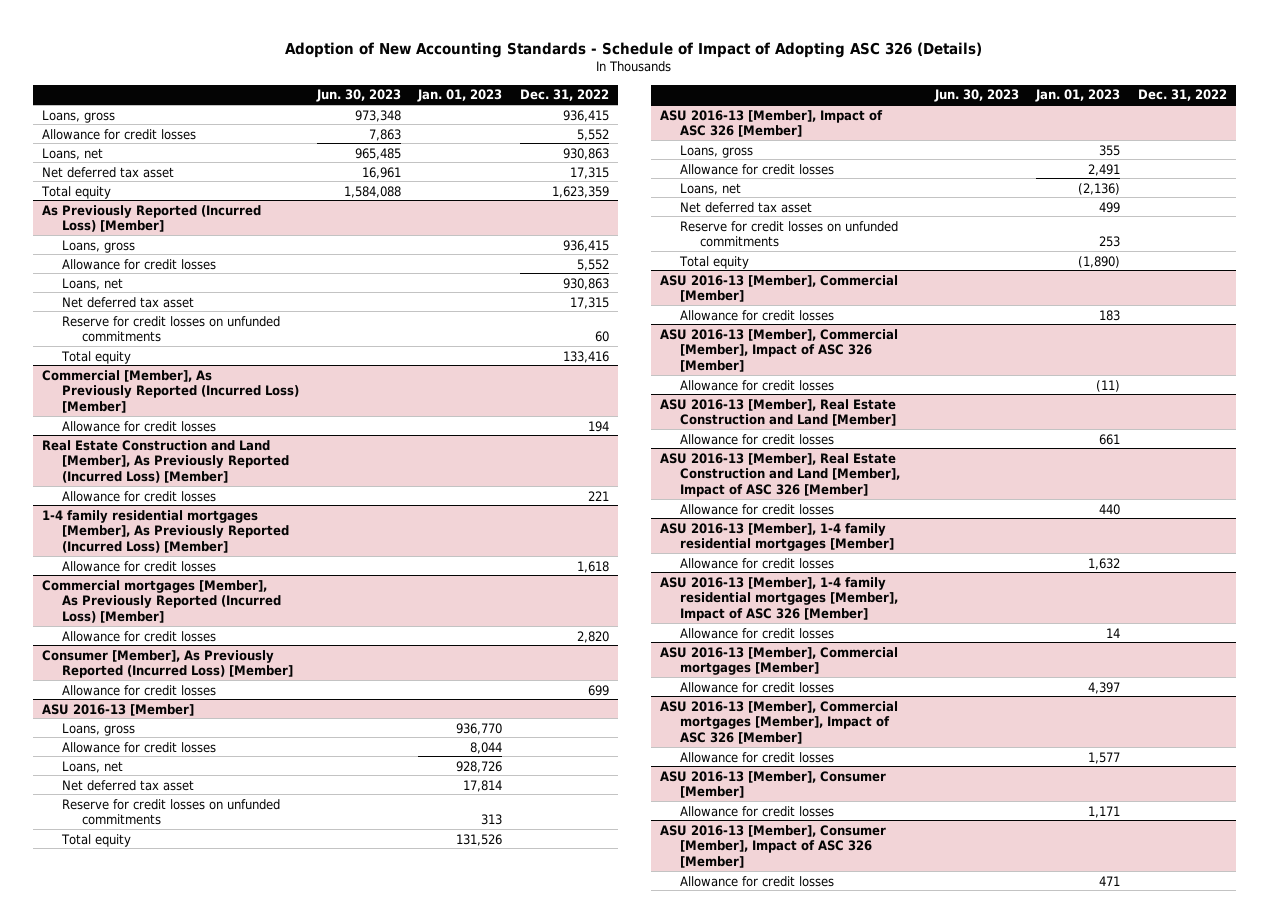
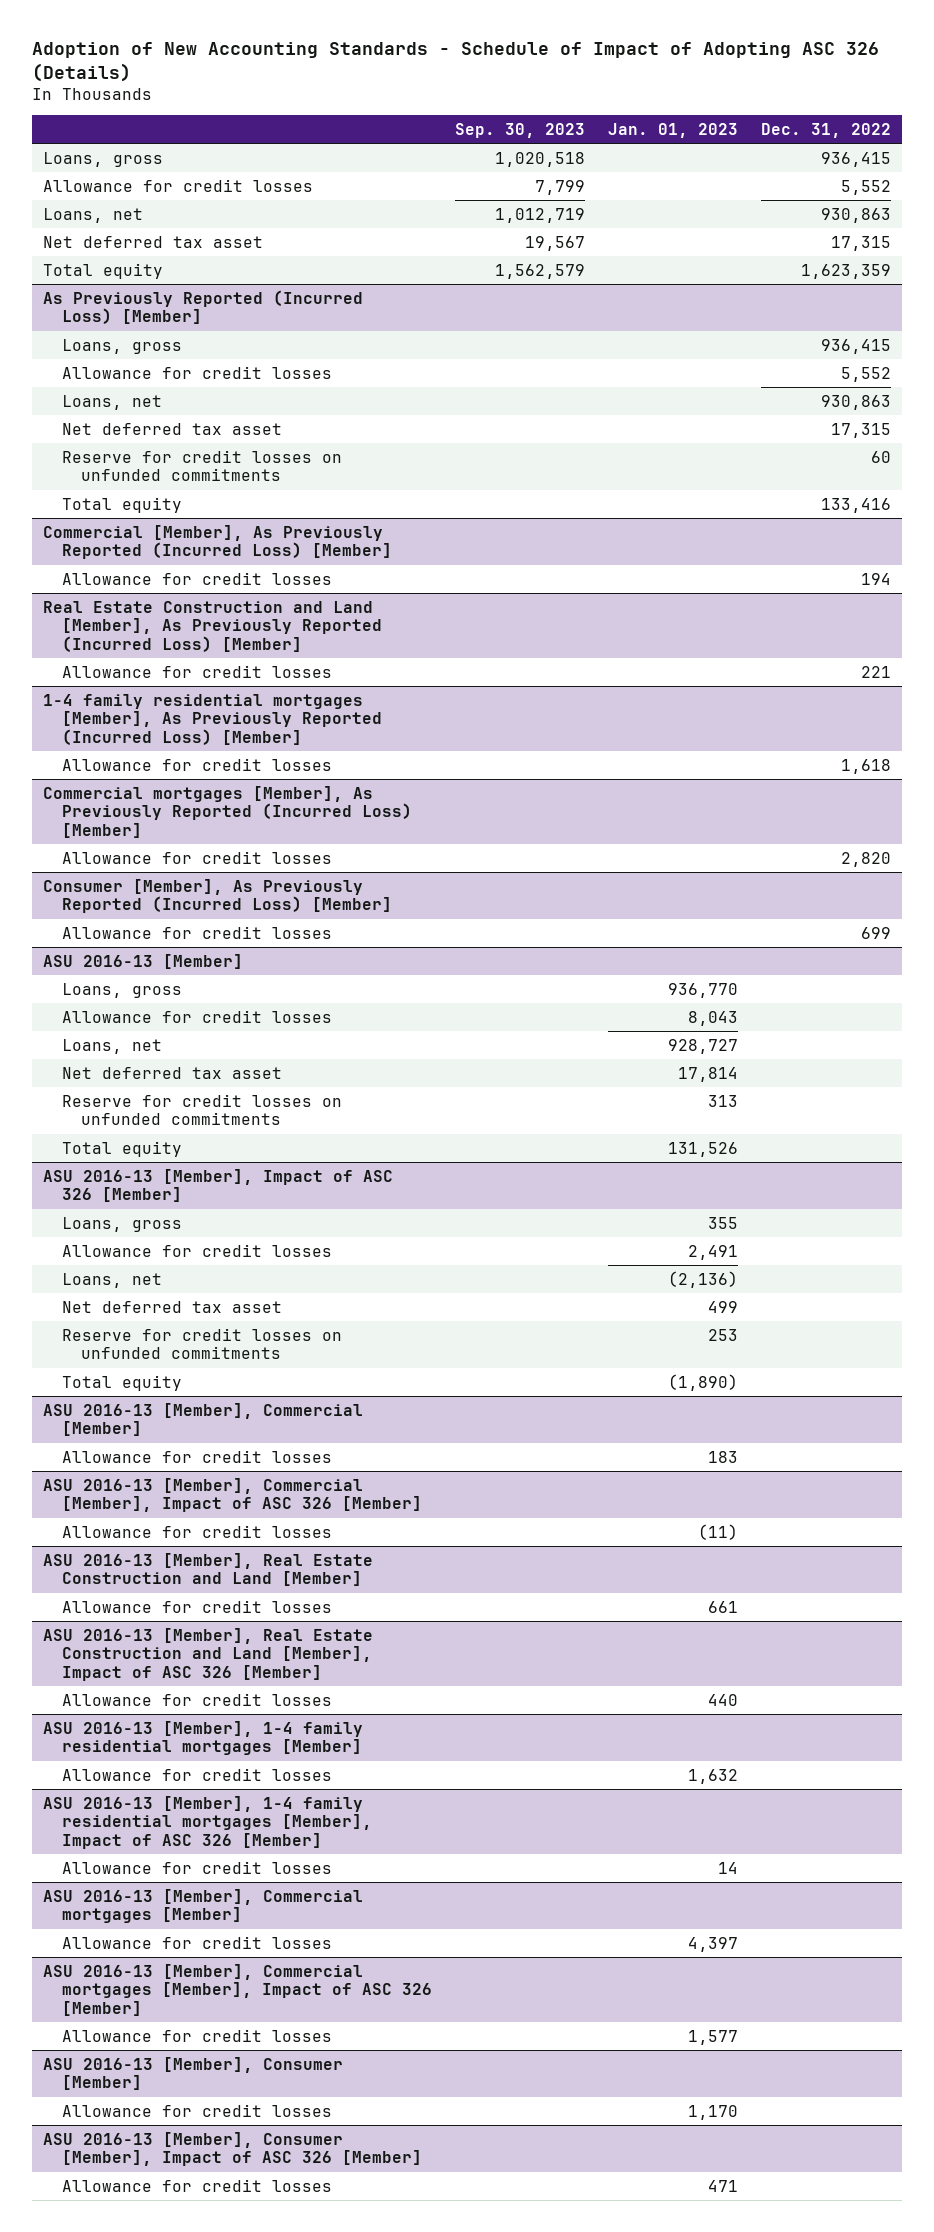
- | Jun. 30, 2023 | Jan. 01, 2023 | Dec. 31, 2022
+ | Sep. 30, 2023 | Jan. 01, 2023 | Dec. 31, 2022
@ ASU 2016-13 [Member]
- Allowance for credit losses | | 8,044 |
- Loans, net | | 928,726 |
+ Allowance for credit losses | | 8,043 |
+ Loans, net | | 928,727 |
@ ASU 2016-13 [Member], Consumer [Member]
- Allowance for credit losses | | 1,171 |
+ Allowance for credit losses | | 1,170 |

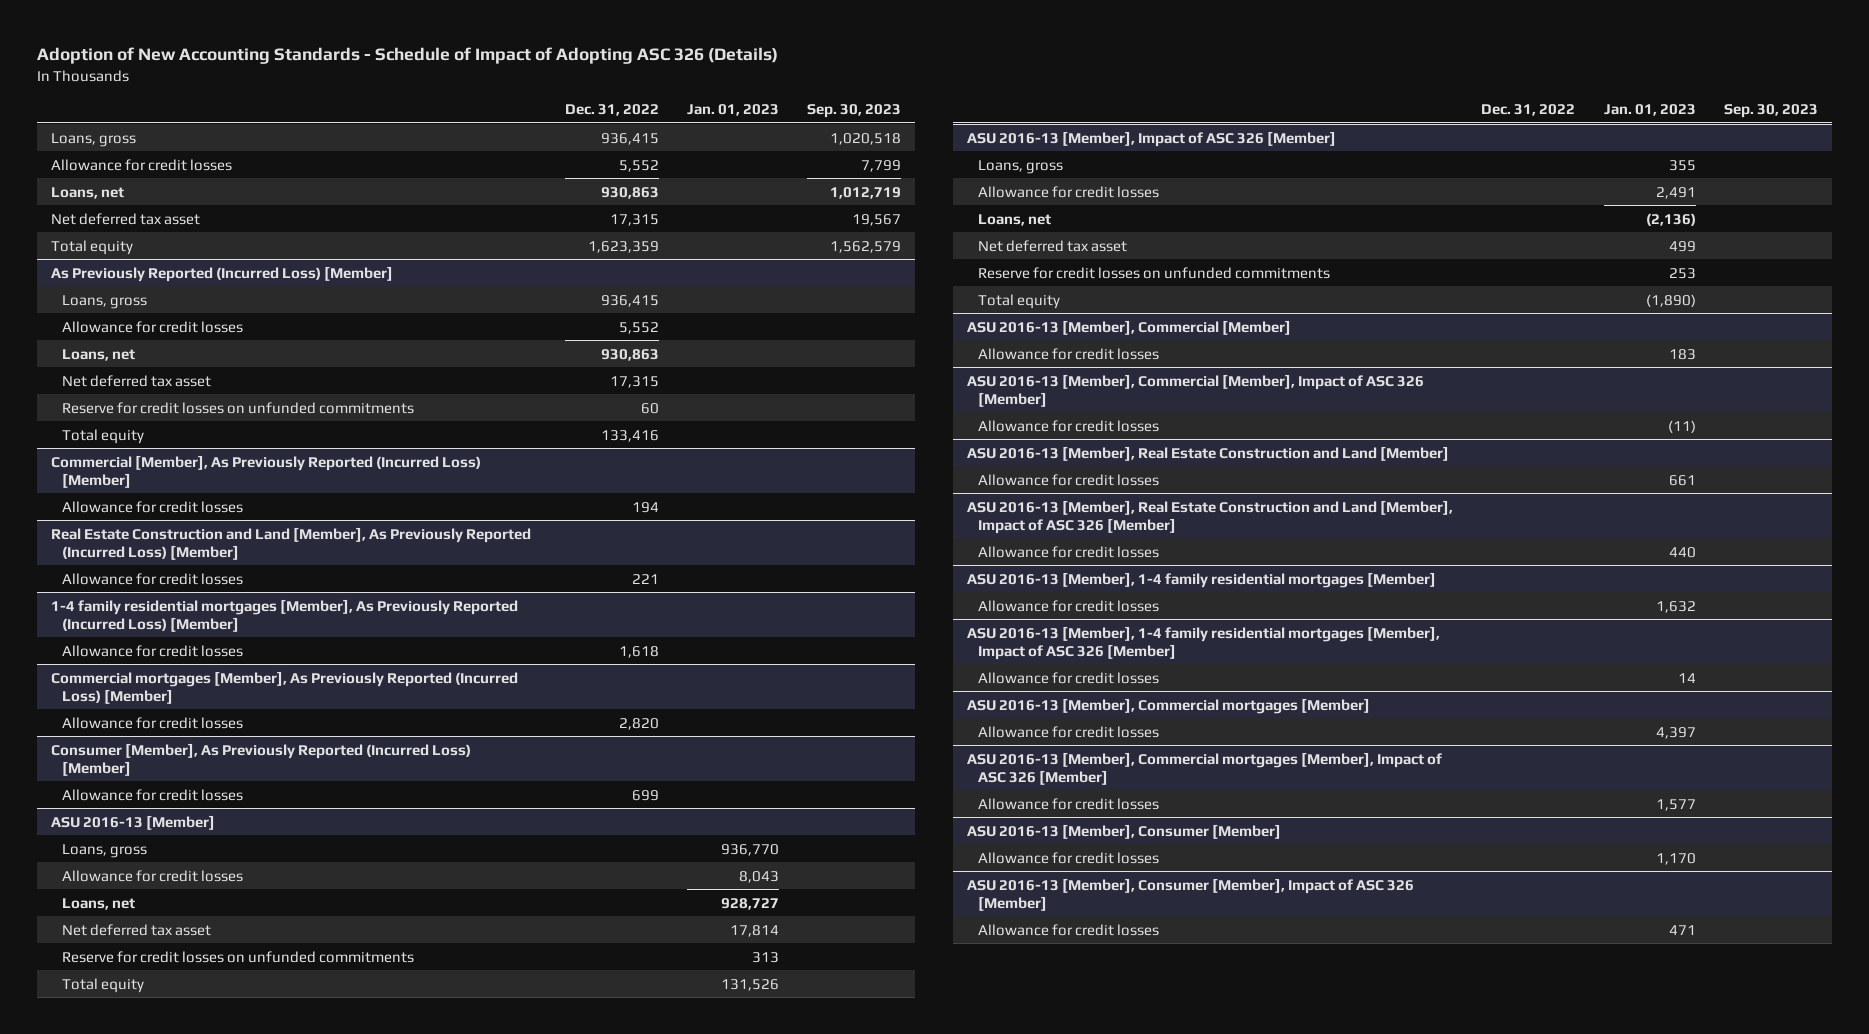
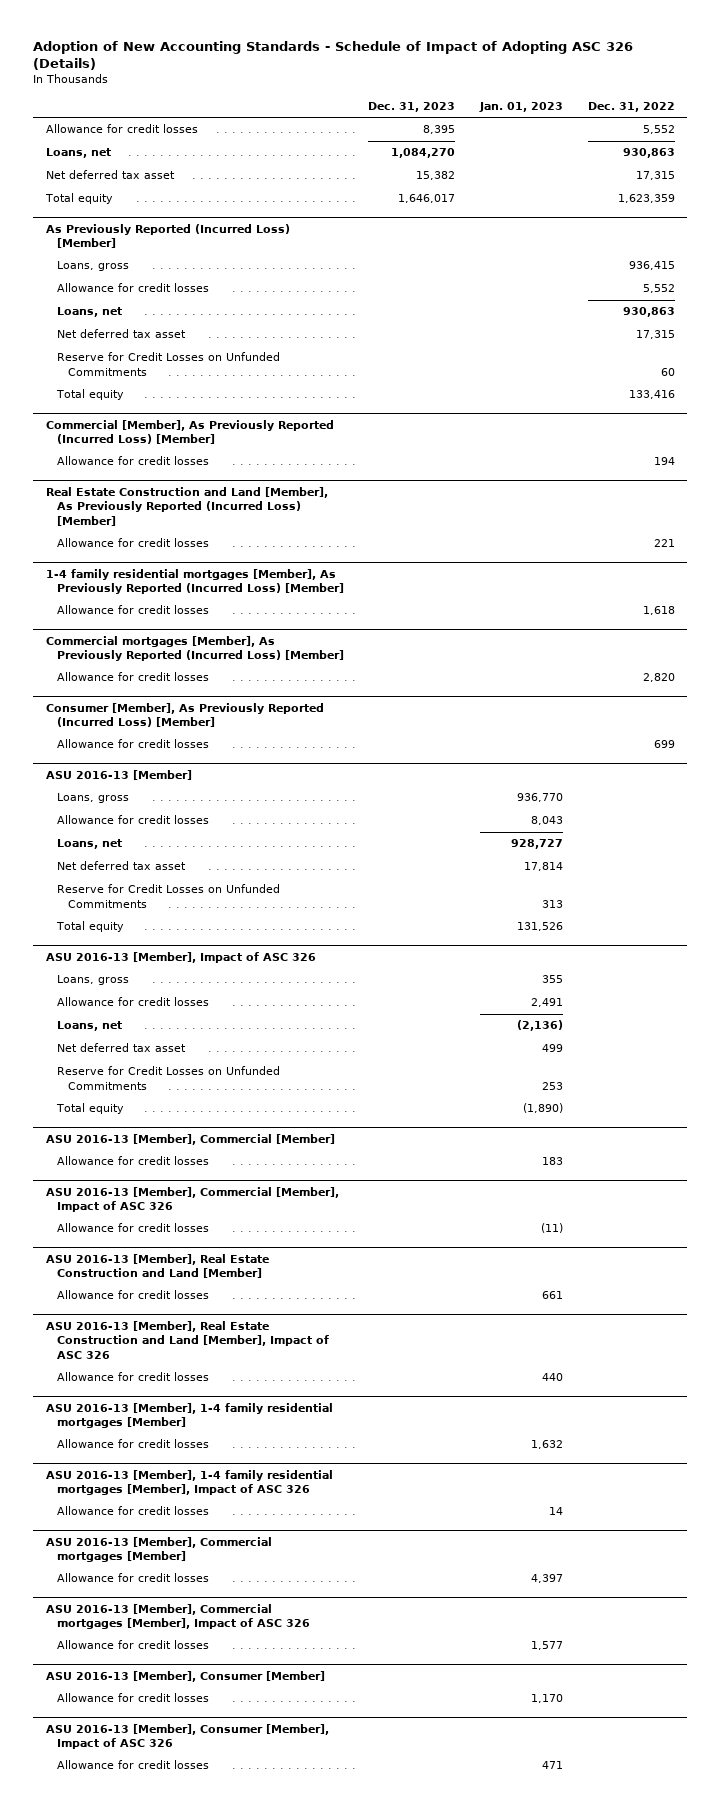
- | Dec. 31, 2022 | Jan. 01, 2023 | Sep. 30, 2023
+ | Dec. 31, 2023 | Jan. 01, 2023 | Dec. 31, 2022
- Loans, gross | 936,415 | | 1,020,518
@ As Previously Reported (Incurred Loss) [Member]
- Reserve for credit losses on unfunded commitments | 60 | |
+ Reserve for Credit Losses on Unfunded Commitments | | | 60
@ ASU 2016-13 [Member]
- Reserve for credit losses on unfunded commitments | | 313 |
+ Reserve for Credit Losses on Unfunded Commitments | | 313 |
- ASU 2016-13 [Member], Impact of ASC 326 [Member]
+ ASU 2016-13 [Member], Impact of ASC 326
- Reserve for credit losses on unfunded commitments | | 253 |
+ Reserve for Credit Losses on Unfunded Commitments | | 253 |
- ASU 2016-13 [Member], Commercial [Member], Impact of ASC 326 [Member]
+ ASU 2016-13 [Member], Commercial [Member], Impact of ASC 326
- ASU 2016-13 [Member], Real Estate Construction and Land [Member], Impact of ASC 326 [Member]
+ ASU 2016-13 [Member], Real Estate Construction and Land [Member], Impact of ASC 326
- ASU 2016-13 [Member], 1-4 family residential mortgages [Member], Impact of ASC 326 [Member]
+ ASU 2016-13 [Member], 1-4 family residential mortgages [Member], Impact of ASC 326
- ASU 2016-13 [Member], Commercial mortgages [Member], Impact of ASC 326 [Member]
+ ASU 2016-13 [Member], Commercial mortgages [Member], Impact of ASC 326
- ASU 2016-13 [Member], Consumer [Member], Impact of ASC 326 [Member]
+ ASU 2016-13 [Member], Consumer [Member], Impact of ASC 326

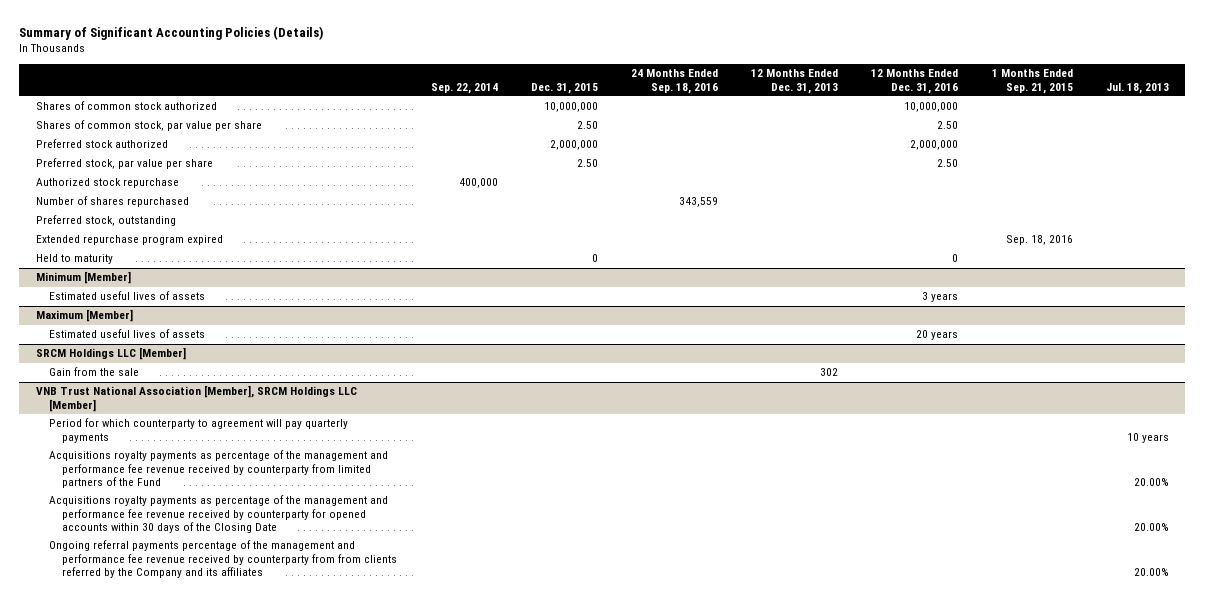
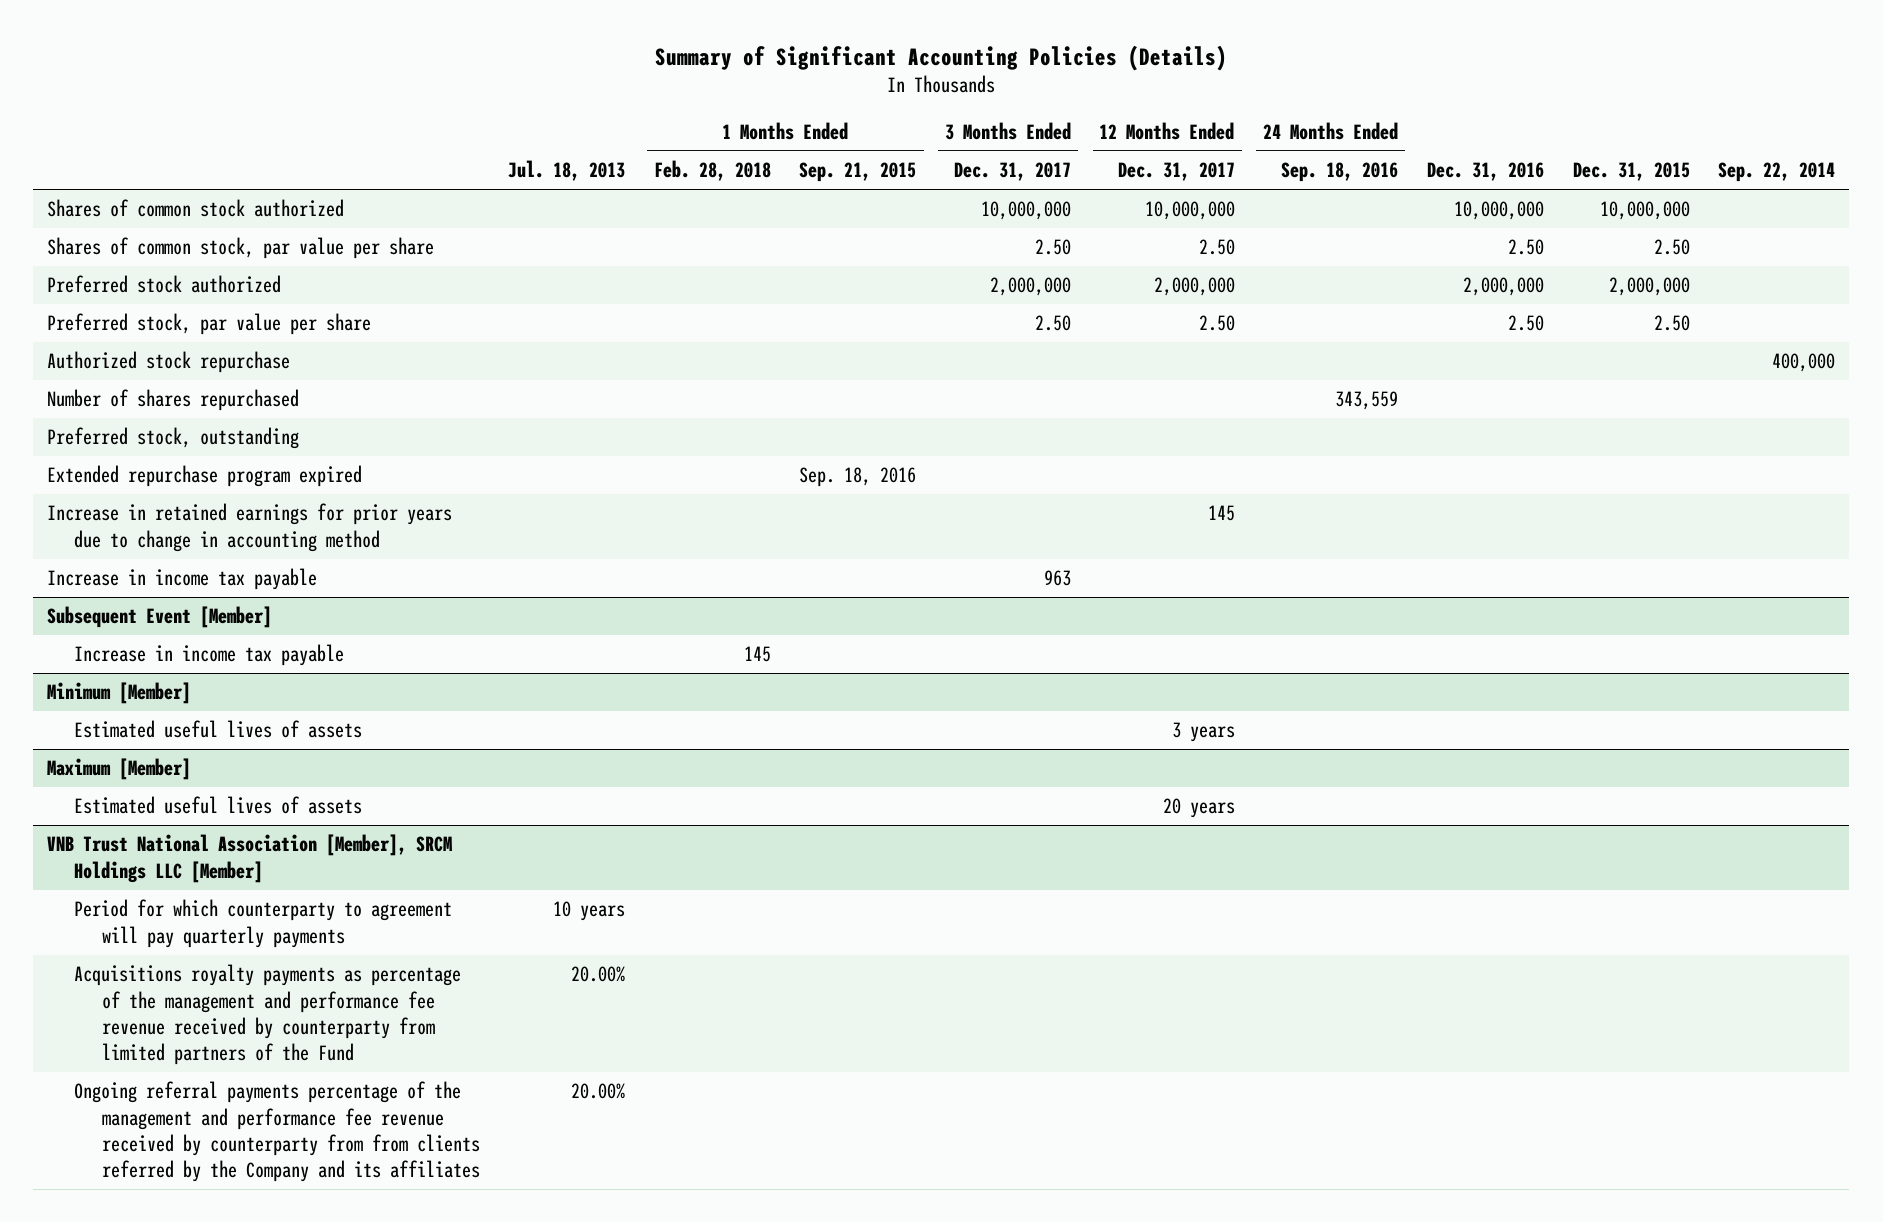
- | Sep. 22, 2014 | Dec. 31, 2015 | 24 Months Ended Sep. 18, 2016 | 12 Months Ended Dec. 31, 2013 | 12 Months Ended Dec. 31, 2016 | 1 Months Ended Sep. 21, 2015 | Jul. 18, 2013
+ | Jul. 18, 2013 | 1 Months Ended Feb. 28, 2018 | 1 Months Ended Sep. 21, 2015 | 3 Months Ended Dec. 31, 2017 | 12 Months Ended Dec. 31, 2017 | 24 Months Ended Sep. 18, 2016 | Dec. 31, 2016 | Dec. 31, 2015 | Sep. 22, 2014
- Held to maturity | | 0 | | | 0 | |
+ Increase in retained earnings for prior years due to change in accounting method | | | | | 145 | | | |
+ Increase in income tax payable | | | | 963 | | | | |
+ Subsequent Event [Member]
+ Increase in income tax payable | | 145 | | | | | | |
- SRCM Holdings LLC [Member]
- Gain from the sale | | | | 302 | | |
@ VNB Trust National Association [Member], SRCM Holdings LLC [Member]
- Acquisitions royalty payments as percentage of the management and performance fee revenue received by counterparty for opened accounts within 30 days of the Closing Date | | | | | | | 20.00%

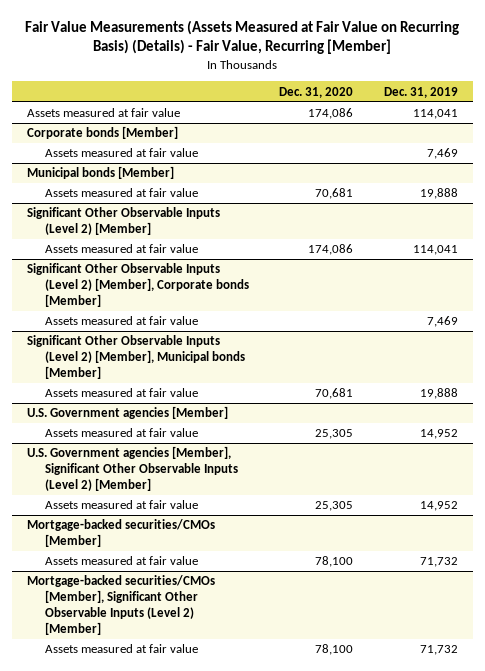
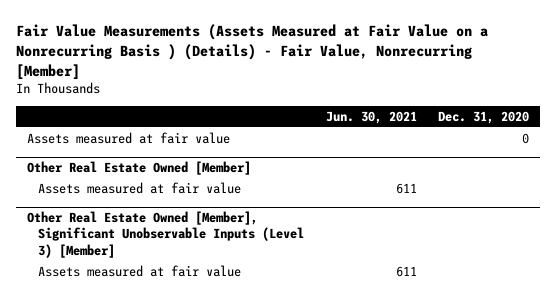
- Fair Value Measurements (Assets Measured at Fair Value on Recurring Basis) (Details) - Fair Value, Recurring [Member]
+ Fair Value Measurements (Assets Measured at Fair Value on a Nonrecurring Basis ) (Details) - Fair Value, Nonrecurring [Member]
- | Dec. 31, 2020 | Dec. 31, 2019
+ | Jun. 30, 2021 | Dec. 31, 2020
- Assets measured at fair value | 174,086 | 114,041
- Corporate bonds [Member]
- Assets measured at fair value | | 7,469
- Municipal bonds [Member]
- Assets measured at fair value | 70,681 | 19,888
- Significant Other Observable Inputs (Level 2) [Member]
- Assets measured at fair value | 174,086 | 114,041
- Significant Other Observable Inputs (Level 2) [Member], Corporate bonds [Member]
- Assets measured at fair value | | 7,469
- Significant Other Observable Inputs (Level 2) [Member], Municipal bonds [Member]
- Assets measured at fair value | 70,681 | 19,888
- U.S. Government agencies [Member]
- Assets measured at fair value | 25,305 | 14,952
- U.S. Government agencies [Member], Significant Other Observable Inputs (Level 2) [Member]
- Assets measured at fair value | 25,305 | 14,952
- Mortgage-backed securities/CMOs [Member]
- Assets measured at fair value | 78,100 | 71,732
- Mortgage-backed securities/CMOs [Member], Significant Other Observable Inputs (Level 2) [Member]
- Assets measured at fair value | 78,100 | 71,732
+ Assets measured at fair value | | 0
+ Other Real Estate Owned [Member]
+ Assets measured at fair value | 611 |
+ Other Real Estate Owned [Member], Significant Unobservable Inputs (Level 3) [Member]
+ Assets measured at fair value | 611 |

